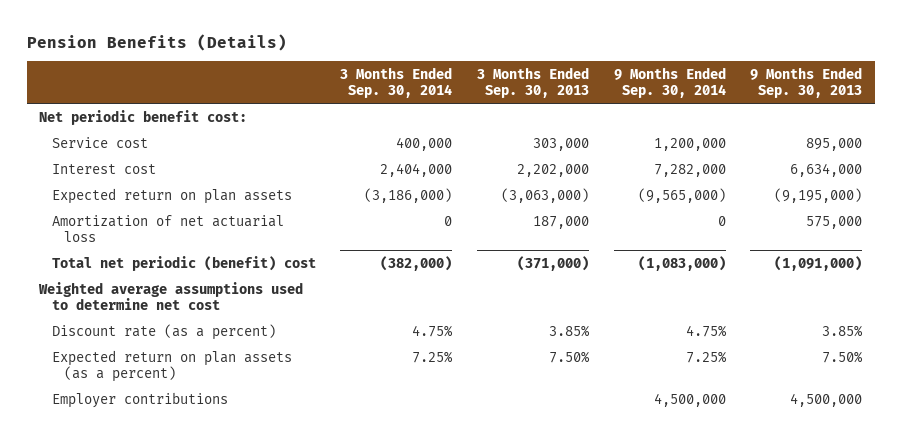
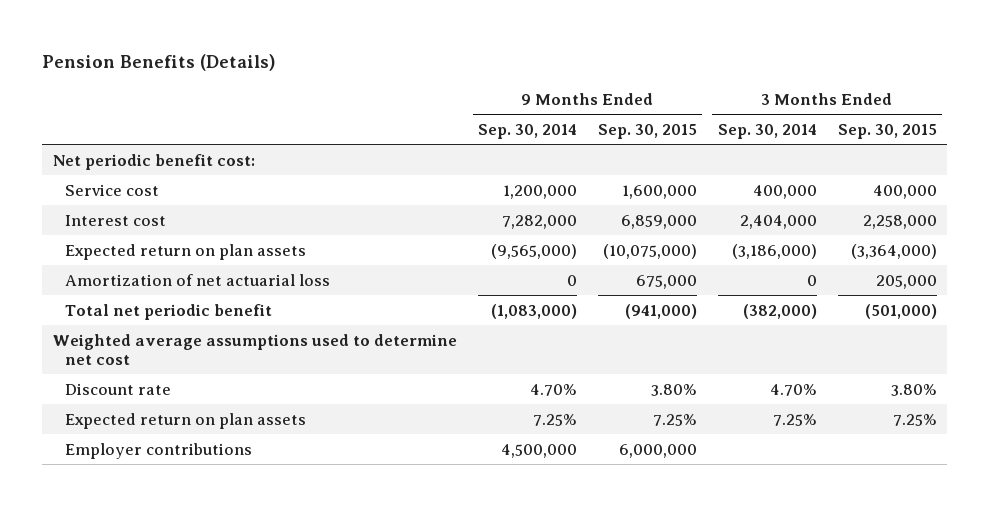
- | 3 Months Ended Sep. 30, 2014 | 3 Months Ended Sep. 30, 2013 | 9 Months Ended Sep. 30, 2014 | 9 Months Ended Sep. 30, 2013
+ | 9 Months Ended Sep. 30, 2014 | 9 Months Ended Sep. 30, 2015 | 3 Months Ended Sep. 30, 2014 | 3 Months Ended Sep. 30, 2015
- Total net periodic (benefit) cost | (382,000) | (371,000) | (1,083,000) | (1,091,000)
+ Total net periodic benefit | (1,083,000) | (941,000) | (382,000) | (501,000)
- Discount rate (as a percent) | 4.75% | 3.85% | 4.75% | 3.85%
- Expected return on plan assets (as a percent) | 7.25% | 7.50% | 7.25% | 7.50%
+ Discount rate | 4.70% | 3.80% | 4.70% | 3.80%
+ Expected return on plan assets | 7.25% | 7.25% | 7.25% | 7.25%

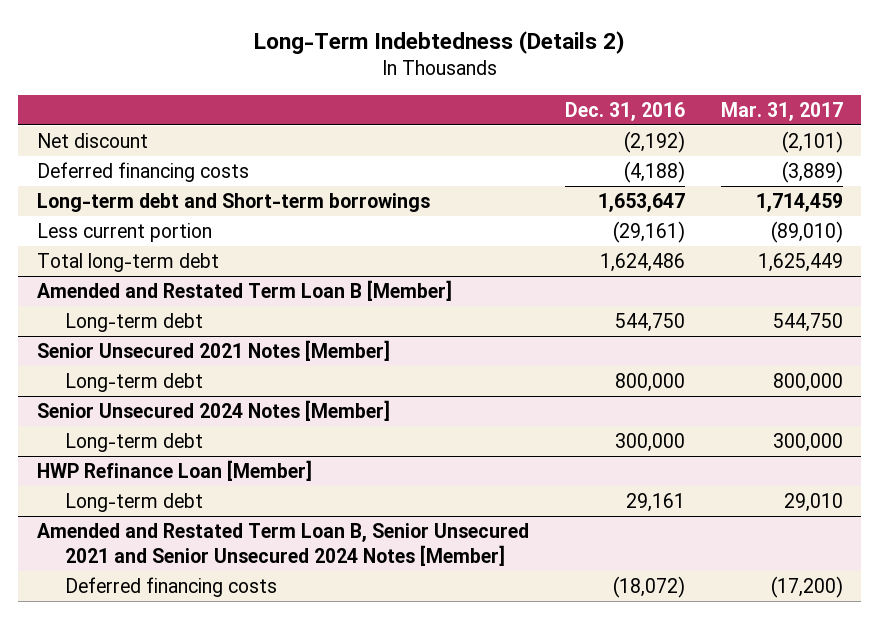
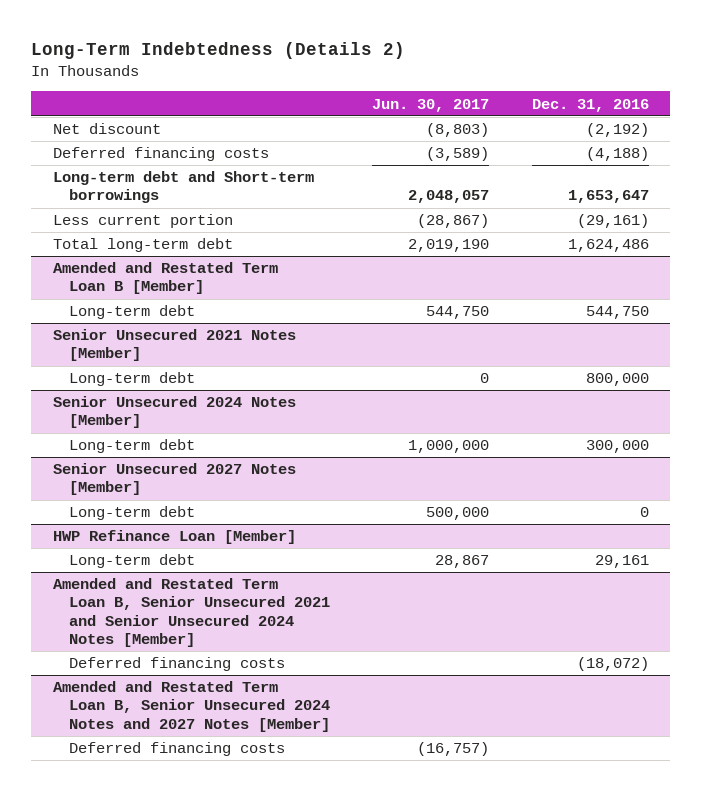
- | Dec. 31, 2016 | Mar. 31, 2017
+ | Jun. 30, 2017 | Dec. 31, 2016
+ Senior Unsecured 2027 Notes [Member]
+ Long-term debt | 500,000 | 0
+ Amended and Restated Term Loan B, Senior Unsecured 2024 Notes and 2027 Notes [Member]
+ Deferred financing costs | (16,757) |

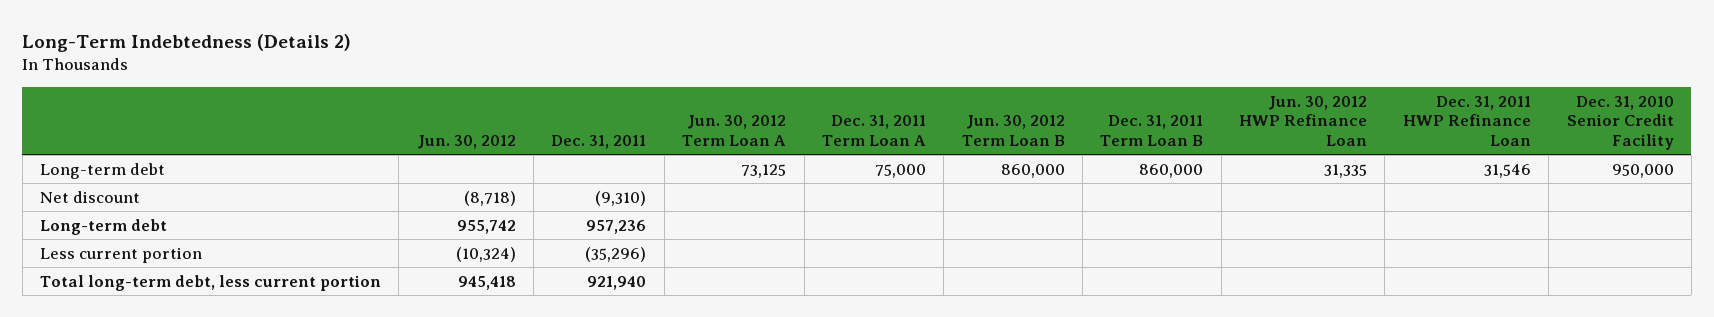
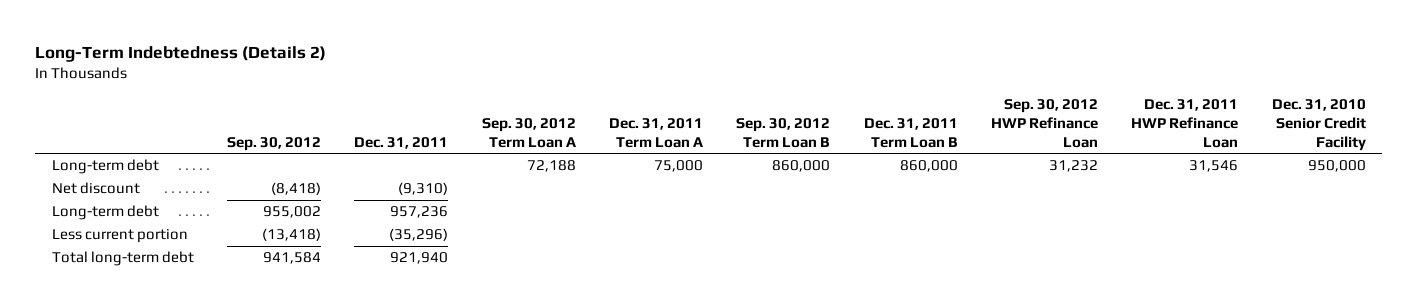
- | Jun. 30, 2012 | Dec. 31, 2011 | Jun. 30, 2012 Term Loan A | Dec. 31, 2011 Term Loan A | Jun. 30, 2012 Term Loan B | Dec. 31, 2011 Term Loan B | Jun. 30, 2012 HWP Refinance Loan | Dec. 31, 2011 HWP Refinance Loan | Dec. 31, 2010 Senior Credit Facility
+ | Sep. 30, 2012 | Dec. 31, 2011 | Sep. 30, 2012 Term Loan A | Dec. 31, 2011 Term Loan A | Sep. 30, 2012 Term Loan B | Dec. 31, 2011 Term Loan B | Sep. 30, 2012 HWP Refinance Loan | Dec. 31, 2011 HWP Refinance Loan | Dec. 31, 2010 Senior Credit Facility
- Total long-term debt, less current portion | 945,418 | 921,940 | | | | | | |
+ Total long-term debt | 941,584 | 921,940 | | | | | | |

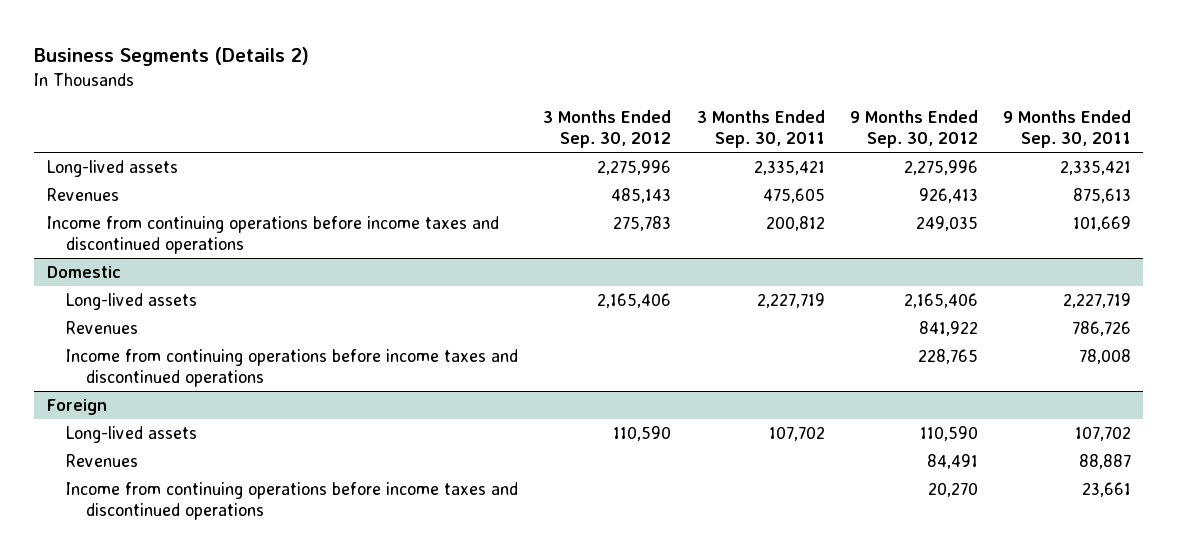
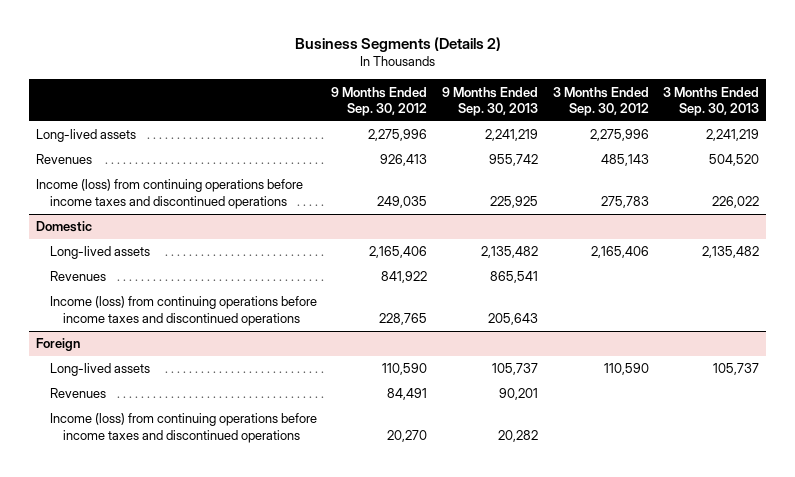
- | 3 Months Ended Sep. 30, 2012 | 3 Months Ended Sep. 30, 2011 | 9 Months Ended Sep. 30, 2012 | 9 Months Ended Sep. 30, 2011
+ | 9 Months Ended Sep. 30, 2012 | 9 Months Ended Sep. 30, 2013 | 3 Months Ended Sep. 30, 2012 | 3 Months Ended Sep. 30, 2013
- Income from continuing operations before income taxes and discontinued operations | 275,783 | 200,812 | 249,035 | 101,669
+ Income (loss) from continuing operations before income taxes and discontinued operations | 249,035 | 225,925 | 275,783 | 226,022
@ Domestic
- Income from continuing operations before income taxes and discontinued operations | | | 228,765 | 78,008
+ Income (loss) from continuing operations before income taxes and discontinued operations | 228,765 | 205,643 | |
@ Foreign
- Income from continuing operations before income taxes and discontinued operations | | | 20,270 | 23,661
+ Income (loss) from continuing operations before income taxes and discontinued operations | 20,270 | 20,282 | |

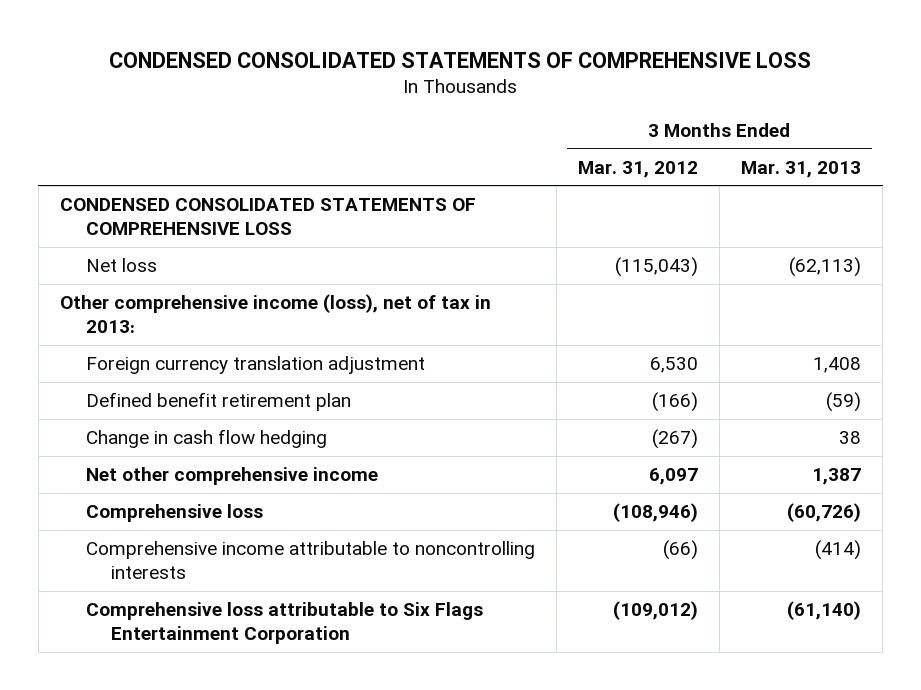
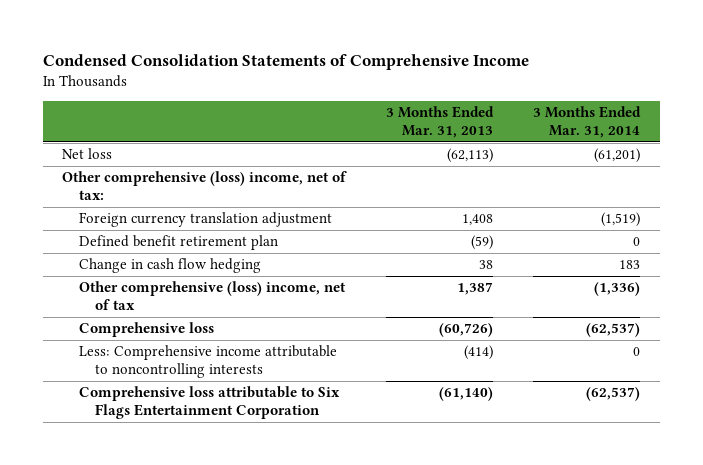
- CONDENSED CONSOLIDATED STATEMENTS OF COMPREHENSIVE LOSS
+ Condensed Consolidation Statements of Comprehensive Income
- | 3 Months Ended Mar. 31, 2012 | 3 Months Ended Mar. 31, 2013
+ | 3 Months Ended Mar. 31, 2013 | 3 Months Ended Mar. 31, 2014
- CONDENSED CONSOLIDATED STATEMENTS OF COMPREHENSIVE LOSS
- Other comprehensive income (loss), net of tax in 2013:
+ Other comprehensive (loss) income, net of tax:
- Net other comprehensive income | 6,097 | 1,387
+ Other comprehensive (loss) income, net of tax | 1,387 | (1,336)
- Comprehensive income attributable to noncontrolling interests | (66) | (414)
+ Less: Comprehensive income attributable to noncontrolling interests | (414) | 0

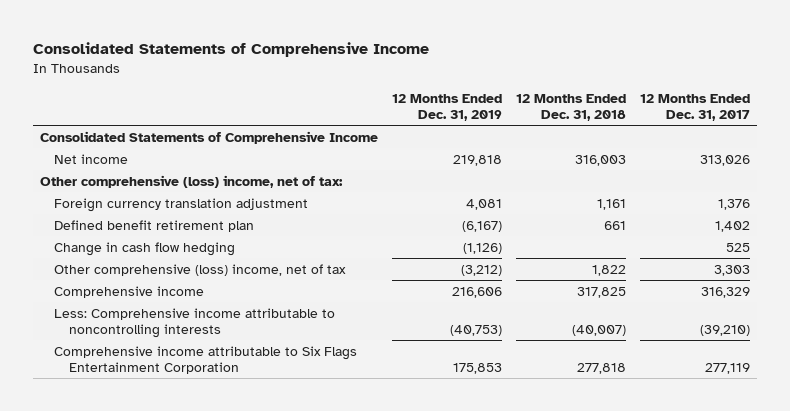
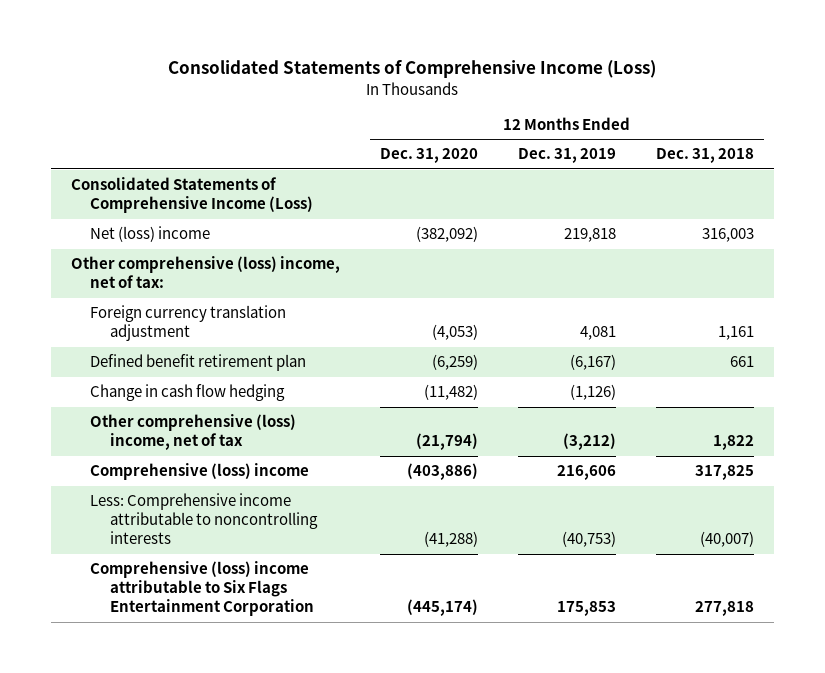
- Consolidated Statements of Comprehensive Income
+ Consolidated Statements of Comprehensive Income (Loss)
- | 12 Months Ended Dec. 31, 2019 | 12 Months Ended Dec. 31, 2018 | 12 Months Ended Dec. 31, 2017
+ | 12 Months Ended Dec. 31, 2020 | 12 Months Ended Dec. 31, 2019 | 12 Months Ended Dec. 31, 2018
- Consolidated Statements of Comprehensive Income
- Net income | 219,818 | 316,003 | 313,026
+ Consolidated Statements of Comprehensive Income (Loss)
+ Net (loss) income | (382,092) | 219,818 | 316,003
- Comprehensive income | 216,606 | 317,825 | 316,329
+ Comprehensive (loss) income | (403,886) | 216,606 | 317,825
- Comprehensive income attributable to Six Flags Entertainment Corporation | 175,853 | 277,818 | 277,119
+ Comprehensive (loss) income attributable to Six Flags Entertainment Corporation | (445,174) | 175,853 | 277,818

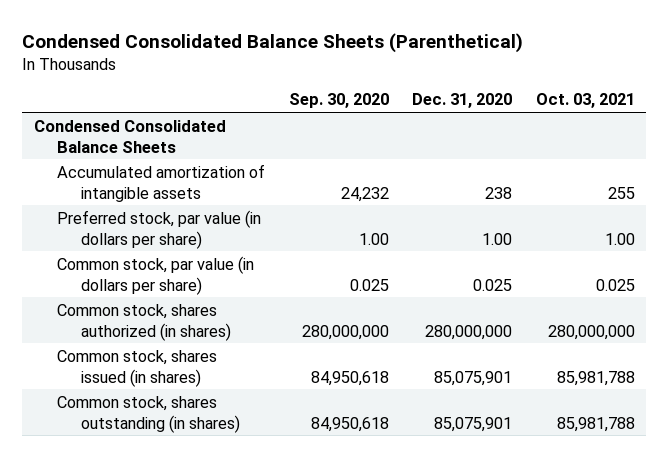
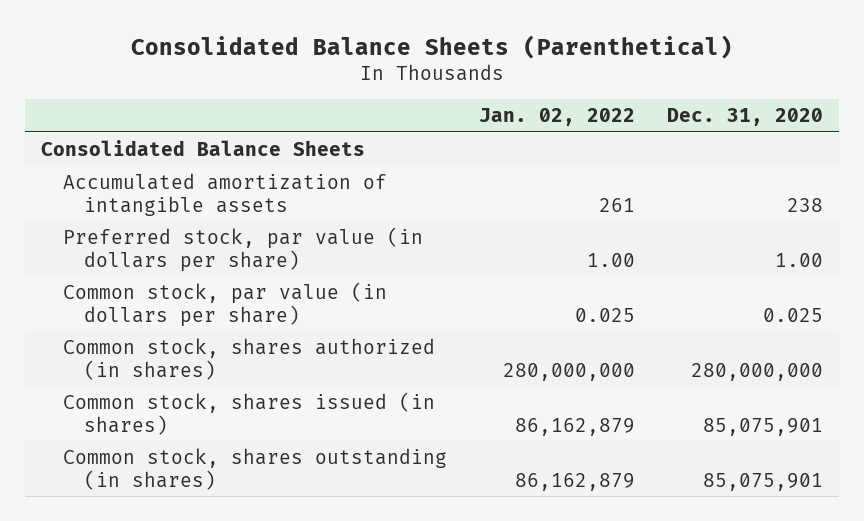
- Condensed Consolidated Balance Sheets (Parenthetical)
+ Consolidated Balance Sheets (Parenthetical)
- | Sep. 30, 2020 | Dec. 31, 2020 | Oct. 03, 2021
+ | Jan. 02, 2022 | Dec. 31, 2020
- Condensed Consolidated Balance Sheets
+ Consolidated Balance Sheets

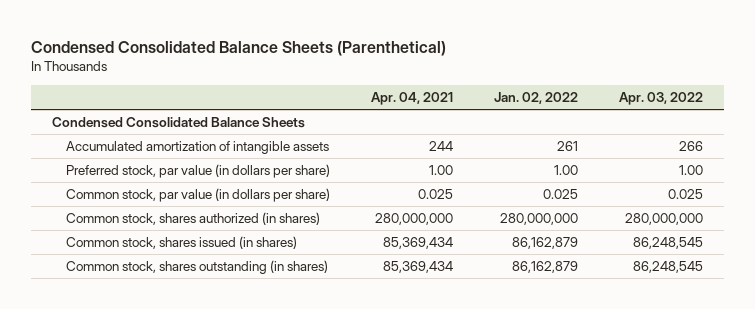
- Consolidated Balance Sheets (Parenthetical)
+ Condensed Consolidated Balance Sheets (Parenthetical)
- | Jan. 02, 2022 | Dec. 31, 2020
+ | Apr. 04, 2021 | Jan. 02, 2022 | Apr. 03, 2022
- Consolidated Balance Sheets
+ Condensed Consolidated Balance Sheets

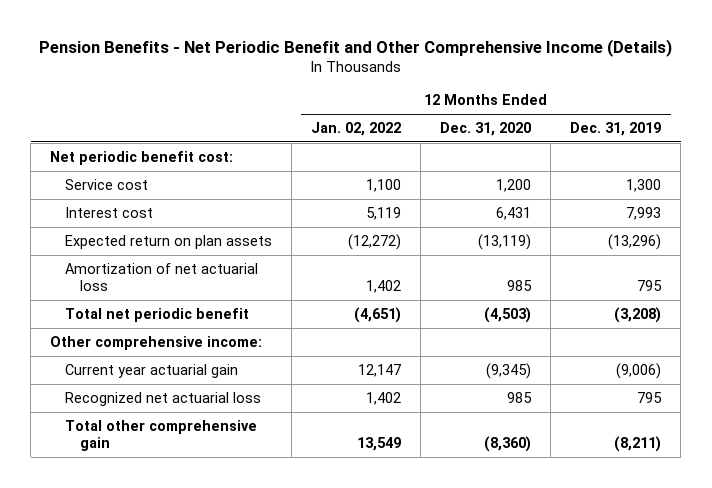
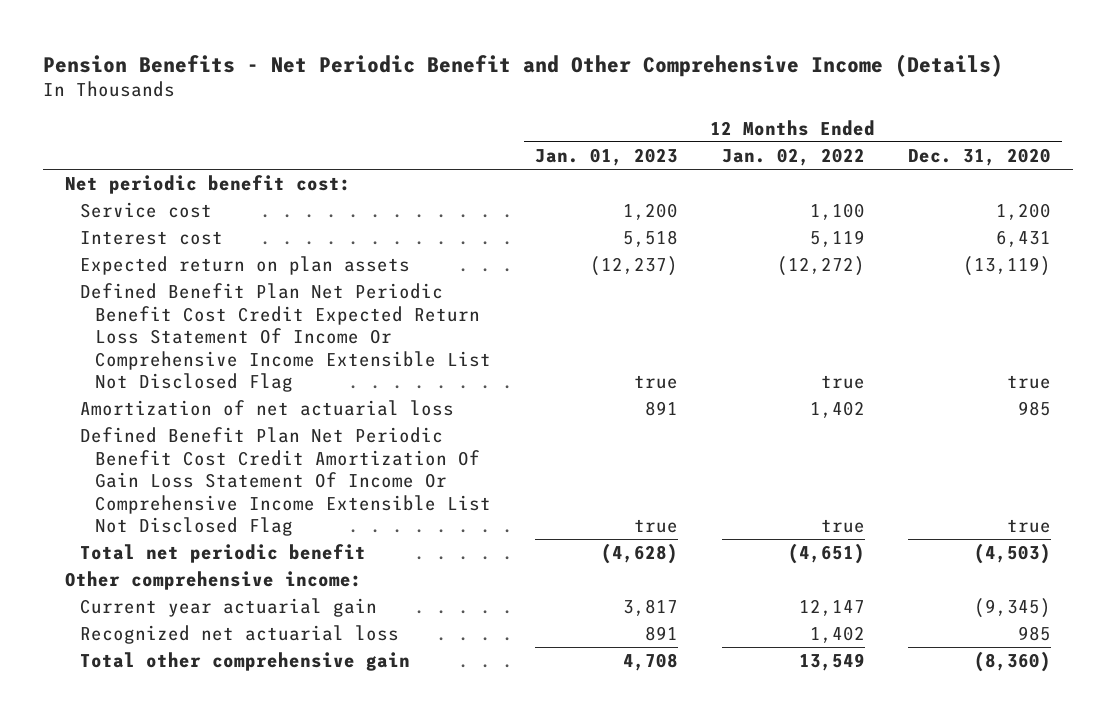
- | 12 Months Ended Jan. 02, 2022 | 12 Months Ended Dec. 31, 2020 | 12 Months Ended Dec. 31, 2019
+ | 12 Months Ended Jan. 01, 2023 | 12 Months Ended Jan. 02, 2022 | 12 Months Ended Dec. 31, 2020
+ Defined Benefit Plan Net Periodic Benefit Cost Credit Expected Return Loss Statement Of Income Or Comprehensive Income Extensible List Not Disclosed Flag | true | true | true
+ Defined Benefit Plan Net Periodic Benefit Cost Credit Amortization Of Gain Loss Statement Of Income Or Comprehensive Income Extensible List Not Disclosed Flag | true | true | true

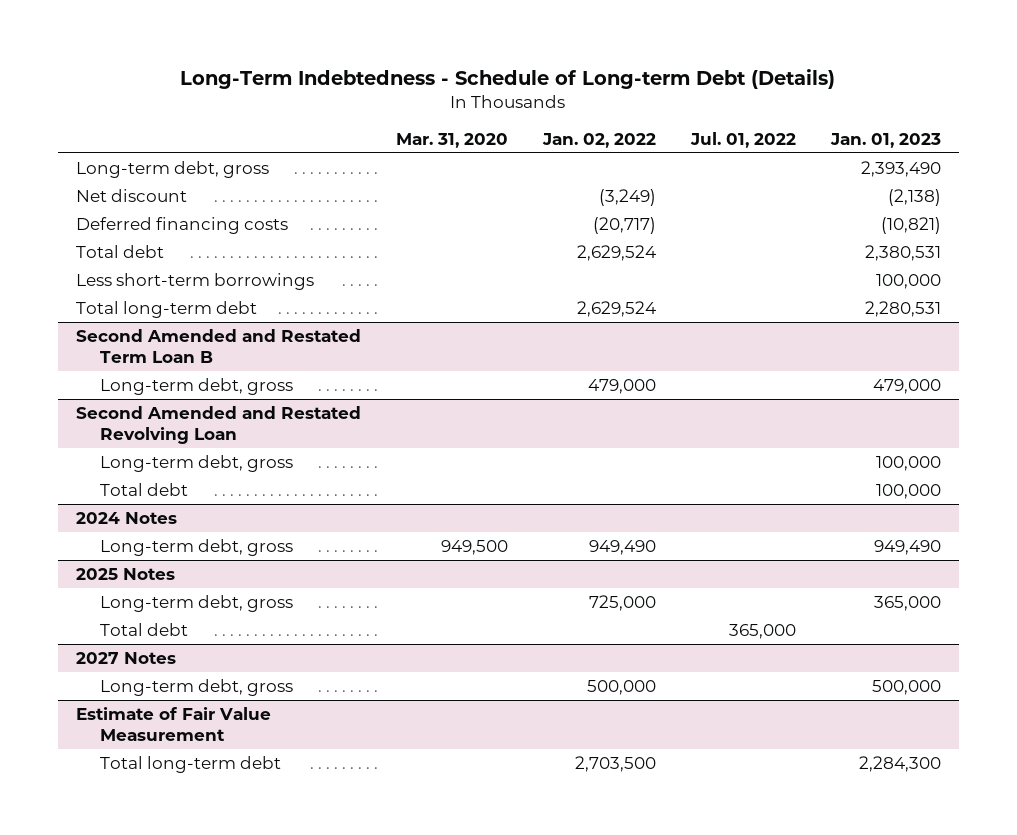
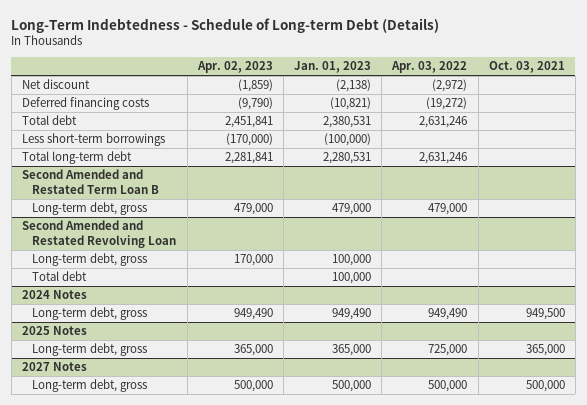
- | Mar. 31, 2020 | Jan. 02, 2022 | Jul. 01, 2022 | Jan. 01, 2023
+ | Apr. 02, 2023 | Jan. 01, 2023 | Apr. 03, 2022 | Oct. 03, 2021
- Long-term debt, gross | | | | 2,393,490
- Less short-term borrowings | | | | 100,000
+ Less short-term borrowings | (170,000) | (100,000) | |
@ 2025 Notes
- Total debt | | | 365,000 |
- Estimate of Fair Value Measurement
- Total long-term debt | | 2,703,500 | | 2,284,300

